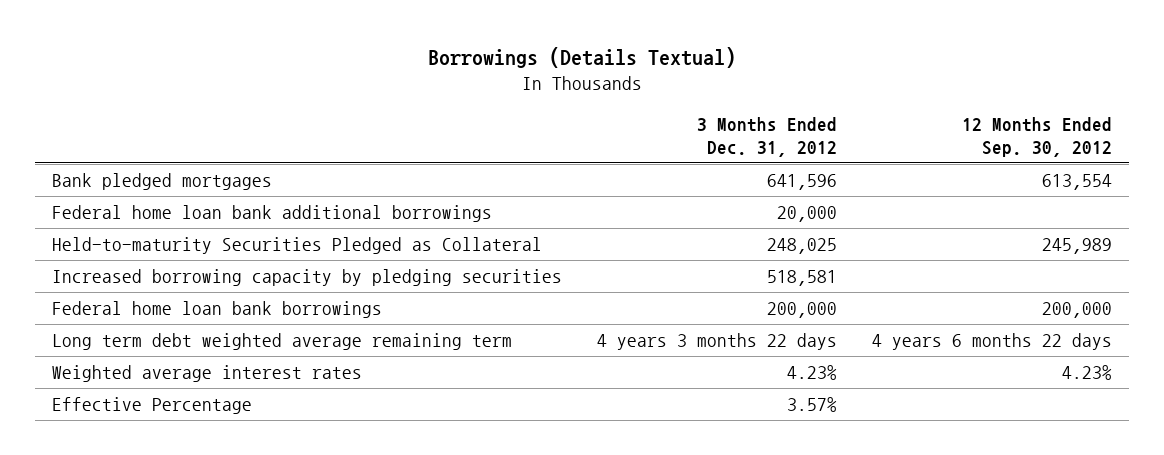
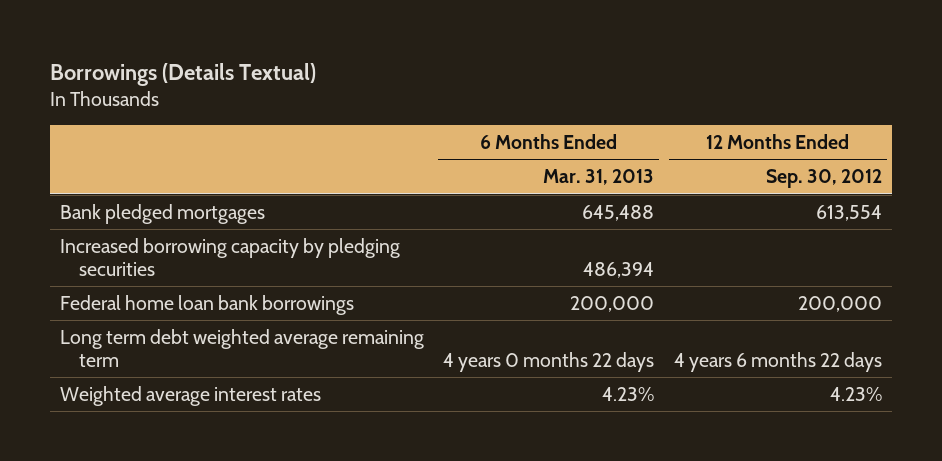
- | 3 Months Ended Dec. 31, 2012 | 12 Months Ended Sep. 30, 2012
+ | 6 Months Ended Mar. 31, 2013 | 12 Months Ended Sep. 30, 2012
- Federal home loan bank additional borrowings | 20,000 |
- Held-to-maturity Securities Pledged as Collateral | 248,025 | 245,989
- Effective Percentage | 3.57% |

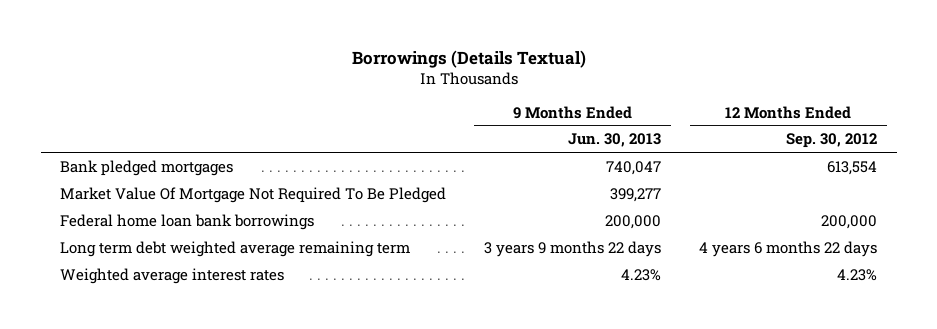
- | 6 Months Ended Mar. 31, 2013 | 12 Months Ended Sep. 30, 2012
+ | 9 Months Ended Jun. 30, 2013 | 12 Months Ended Sep. 30, 2012
- Increased borrowing capacity by pledging securities | 486,394 |
+ Market Value Of Mortgage Not Required To Be Pledged | 399,277 |

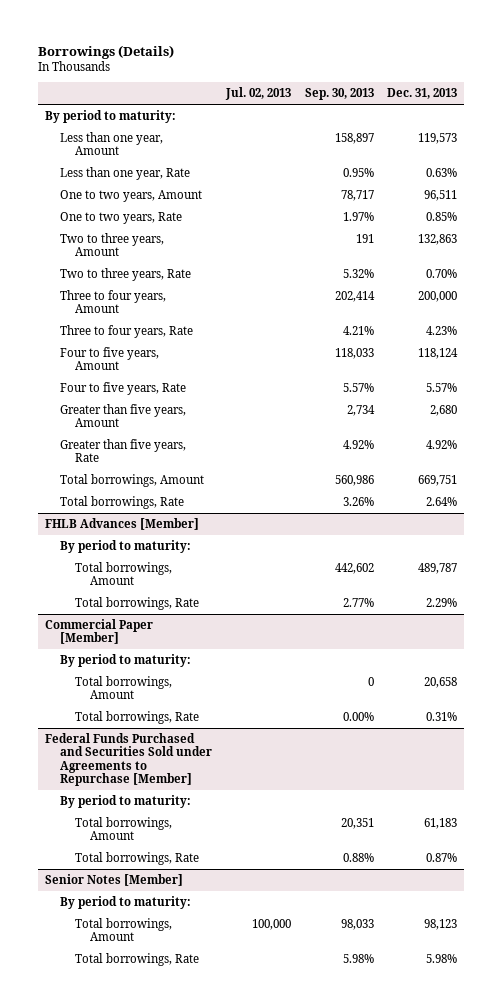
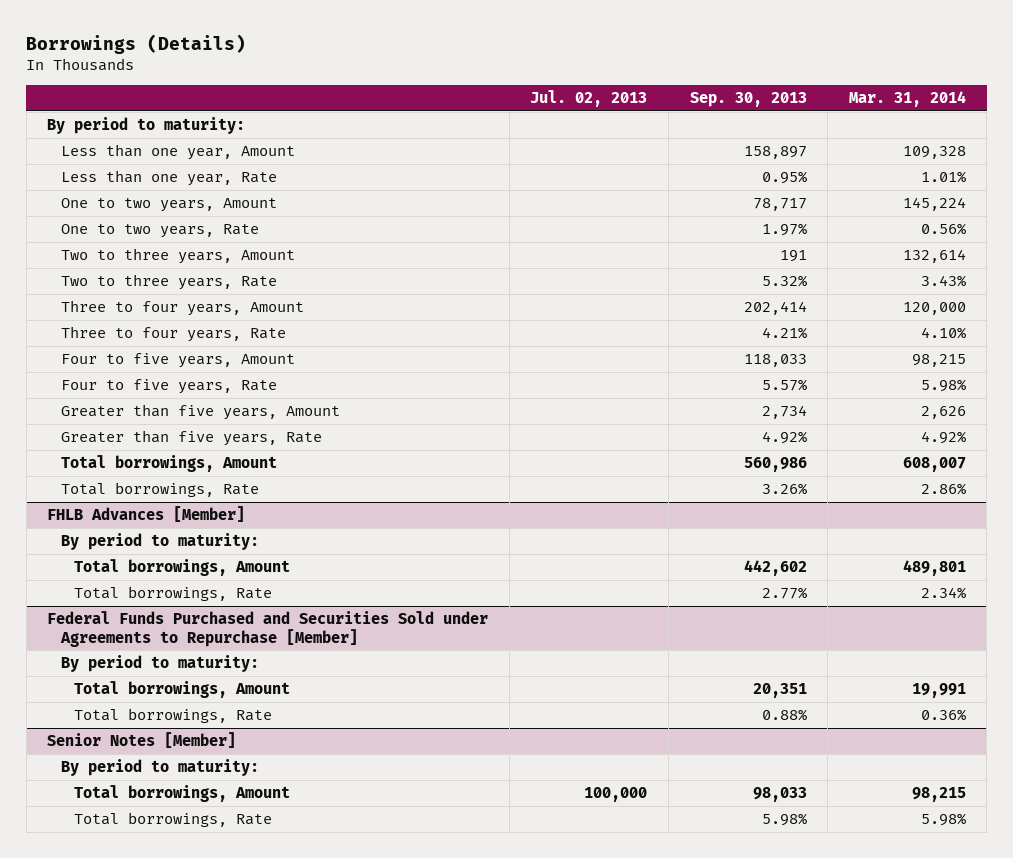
- | Jul. 02, 2013 | Sep. 30, 2013 | Dec. 31, 2013
+ | Jul. 02, 2013 | Sep. 30, 2013 | Mar. 31, 2014
- Commercial Paper [Member]
- By period to maturity:
- Total borrowings, Amount | | 0 | 20,658
- Total borrowings, Rate | | 0.00% | 0.31%

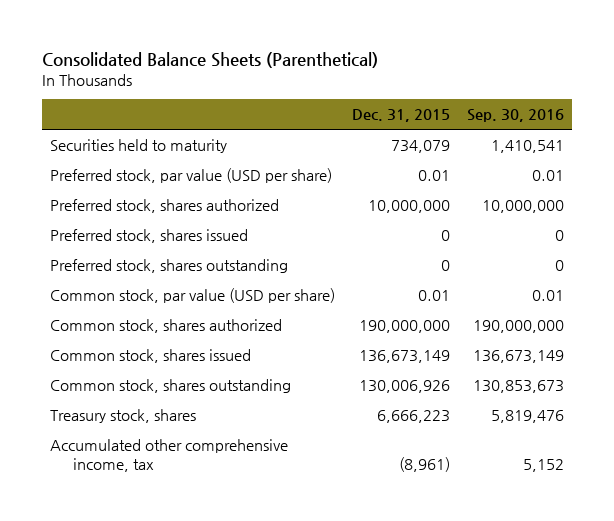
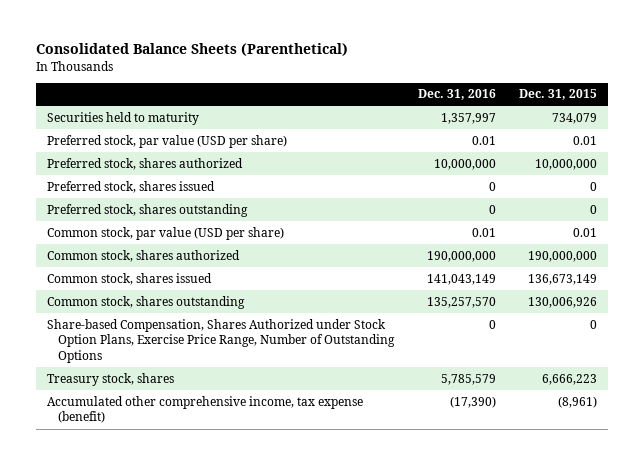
- | Dec. 31, 2015 | Sep. 30, 2016
+ | Dec. 31, 2016 | Dec. 31, 2015
+ Share-based Compensation, Shares Authorized under Stock Option Plans, Exercise Price Range, Number of Outstanding Options | 0 | 0
- Accumulated other comprehensive income, tax | (8,961) | 5,152
+ Accumulated other comprehensive income, tax expense (benefit) | (17,390) | (8,961)

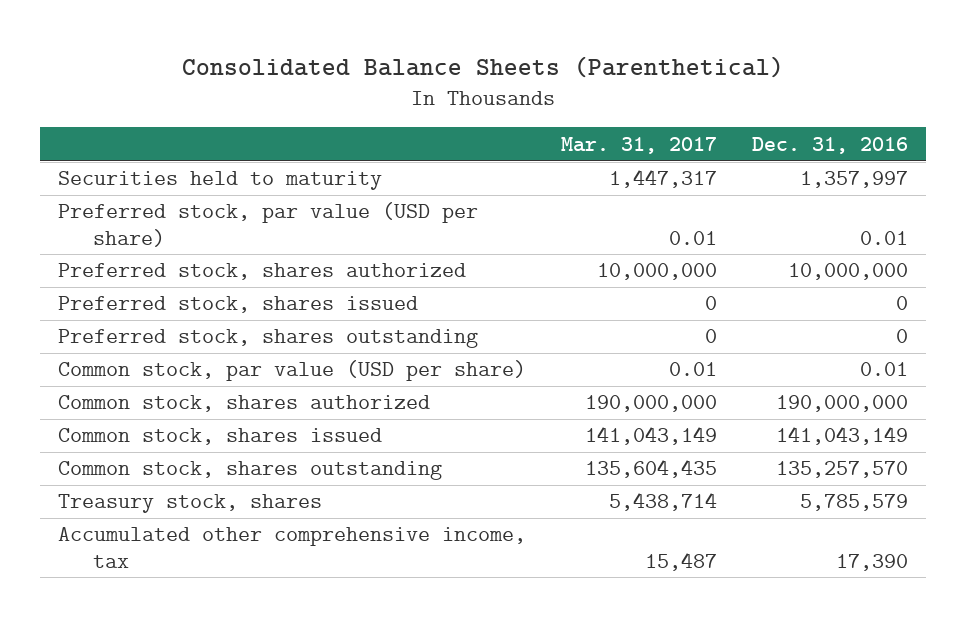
- | Dec. 31, 2016 | Dec. 31, 2015
+ | Mar. 31, 2017 | Dec. 31, 2016
- Share-based Compensation, Shares Authorized under Stock Option Plans, Exercise Price Range, Number of Outstanding Options | 0 | 0
- Accumulated other comprehensive income, tax expense (benefit) | (17,390) | (8,961)
+ Accumulated other comprehensive income, tax | 15,487 | 17,390

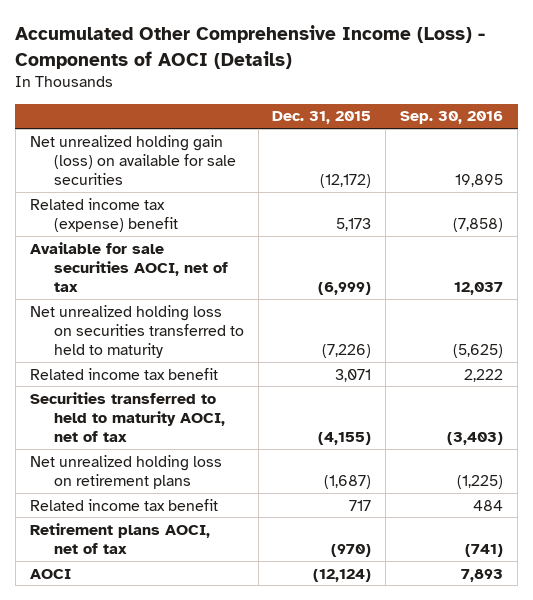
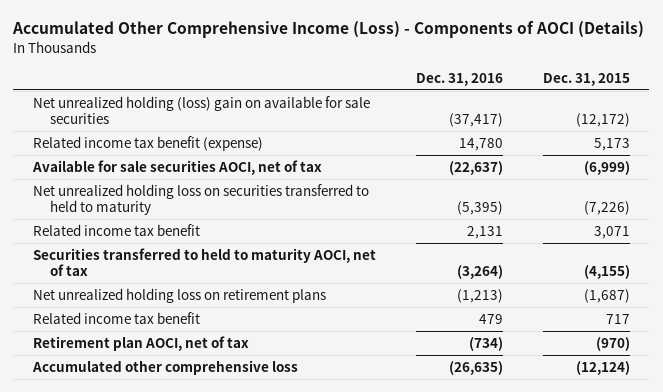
- | Dec. 31, 2015 | Sep. 30, 2016
+ | Dec. 31, 2016 | Dec. 31, 2015
- Net unrealized holding gain (loss) on available for sale securities | (12,172) | 19,895
- Related income tax (expense) benefit | 5,173 | (7,858)
+ Net unrealized holding (loss) gain on available for sale securities | (37,417) | (12,172)
+ Related income tax benefit (expense) | 14,780 | 5,173
- Retirement plans AOCI, net of tax | (970) | (741)
- AOCI | (12,124) | 7,893
+ Retirement plan AOCI, net of tax | (734) | (970)
+ Accumulated other comprehensive loss | (26,635) | (12,124)

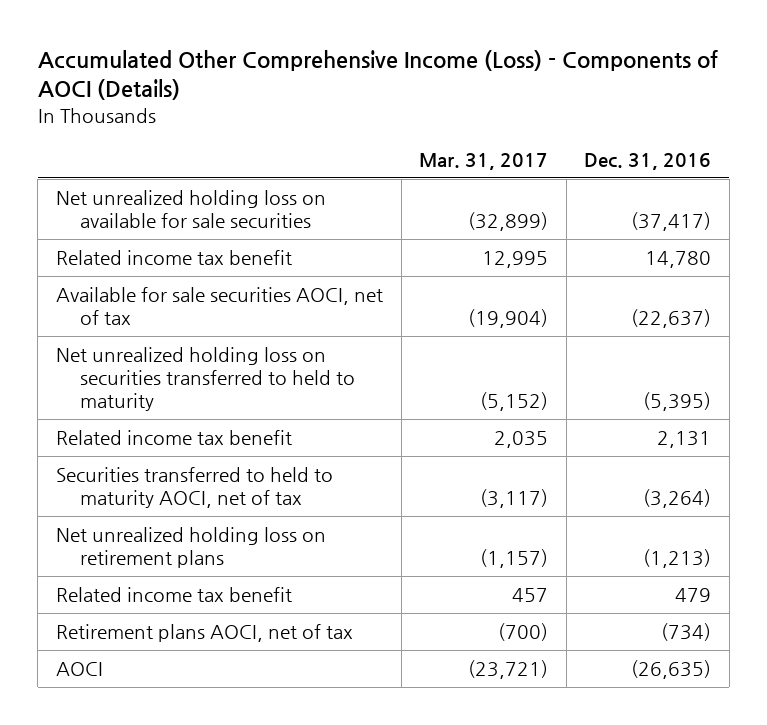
- | Dec. 31, 2016 | Dec. 31, 2015
+ | Mar. 31, 2017 | Dec. 31, 2016
- Net unrealized holding (loss) gain on available for sale securities | (37,417) | (12,172)
- Related income tax benefit (expense) | 14,780 | 5,173
+ Net unrealized holding loss on available for sale securities | (32,899) | (37,417)
+ Related income tax benefit | 12,995 | 14,780
- Retirement plan AOCI, net of tax | (734) | (970)
- Accumulated other comprehensive loss | (26,635) | (12,124)
+ Retirement plans AOCI, net of tax | (700) | (734)
+ AOCI | (23,721) | (26,635)

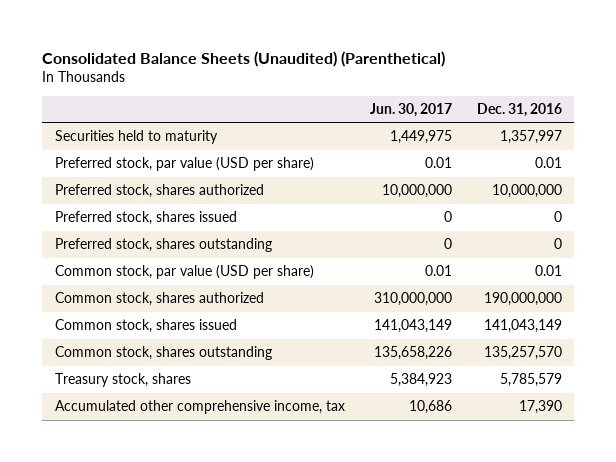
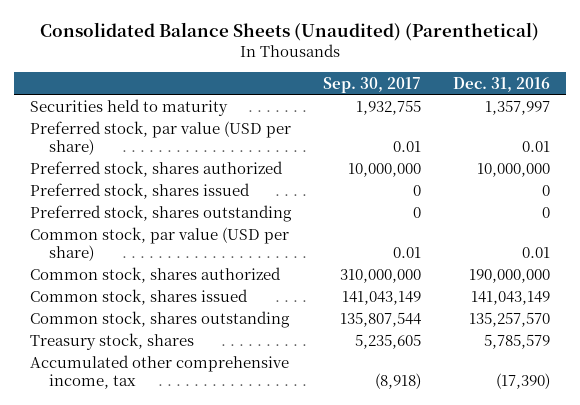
- | Jun. 30, 2017 | Dec. 31, 2016
+ | Sep. 30, 2017 | Dec. 31, 2016
- Accumulated other comprehensive income, tax | 10,686 | 17,390
+ Accumulated other comprehensive income, tax | (8,918) | (17,390)

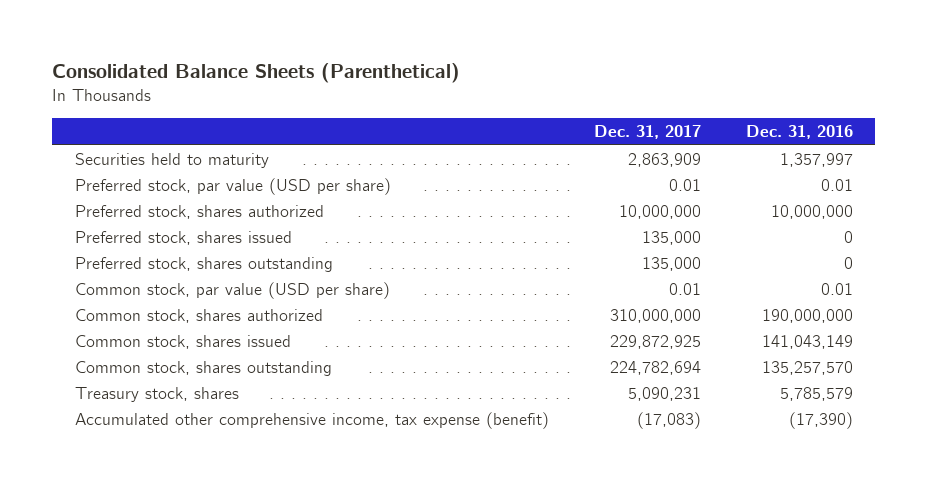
- Consolidated Balance Sheets (Unaudited) (Parenthetical)
+ Consolidated Balance Sheets (Parenthetical)
- | Sep. 30, 2017 | Dec. 31, 2016
+ | Dec. 31, 2017 | Dec. 31, 2016
- Accumulated other comprehensive income, tax | (8,918) | (17,390)
+ Accumulated other comprehensive income, tax expense (benefit) | (17,083) | (17,390)

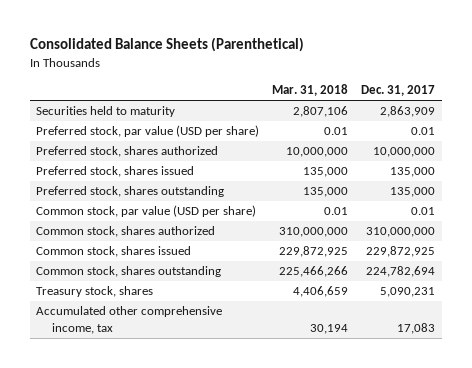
- | Dec. 31, 2017 | Dec. 31, 2016
+ | Mar. 31, 2018 | Dec. 31, 2017
- Accumulated other comprehensive income, tax expense (benefit) | (17,083) | (17,390)
+ Accumulated other comprehensive income, tax | 30,194 | 17,083

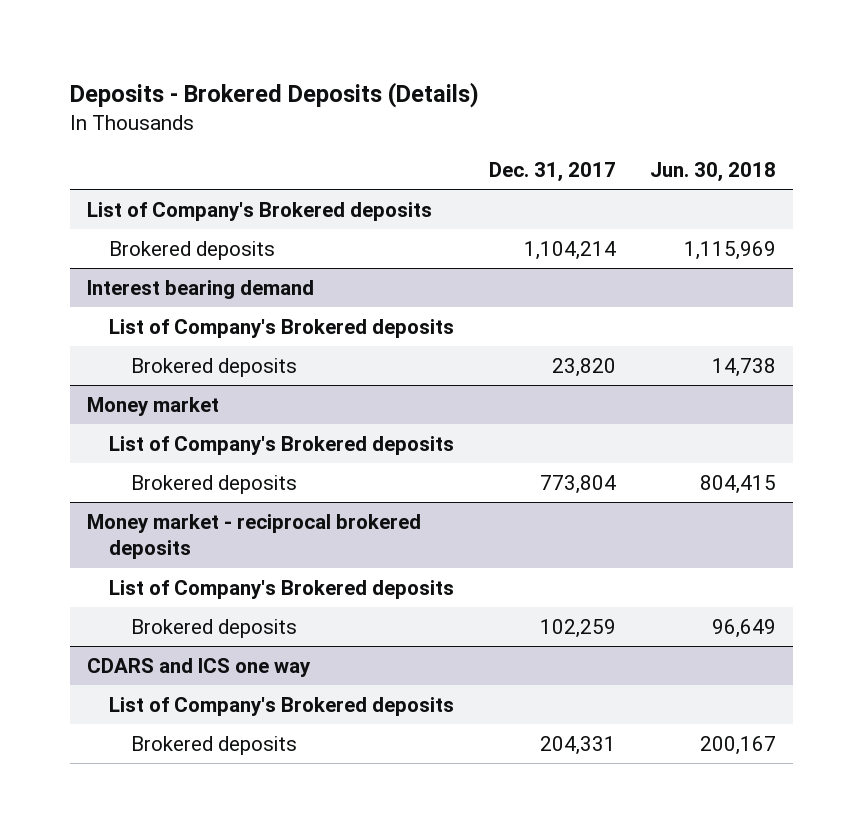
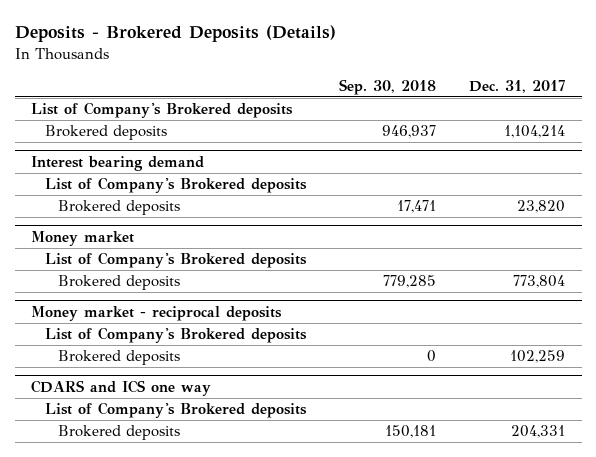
- | Dec. 31, 2017 | Jun. 30, 2018
+ | Sep. 30, 2018 | Dec. 31, 2017
- Money market - reciprocal brokered deposits
+ Money market - reciprocal deposits

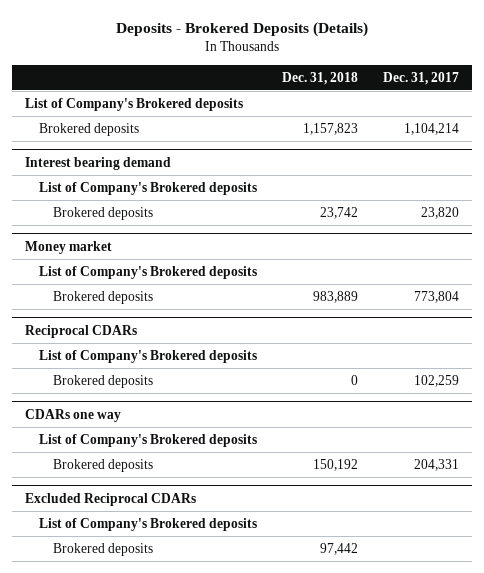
- | Sep. 30, 2018 | Dec. 31, 2017
+ | Dec. 31, 2018 | Dec. 31, 2017
- Money market - reciprocal deposits
+ Reciprocal CDARs
- CDARS and ICS one way
+ CDARs one way
+ Excluded Reciprocal CDARs
+ List of Company's Brokered deposits
+ Brokered deposits | 97,442 |

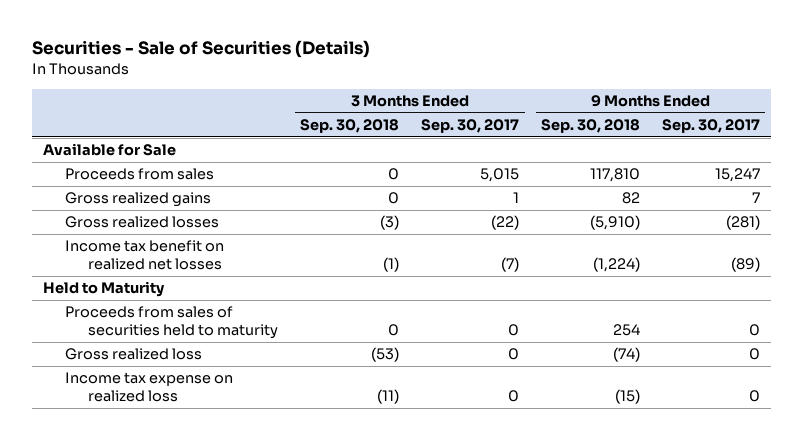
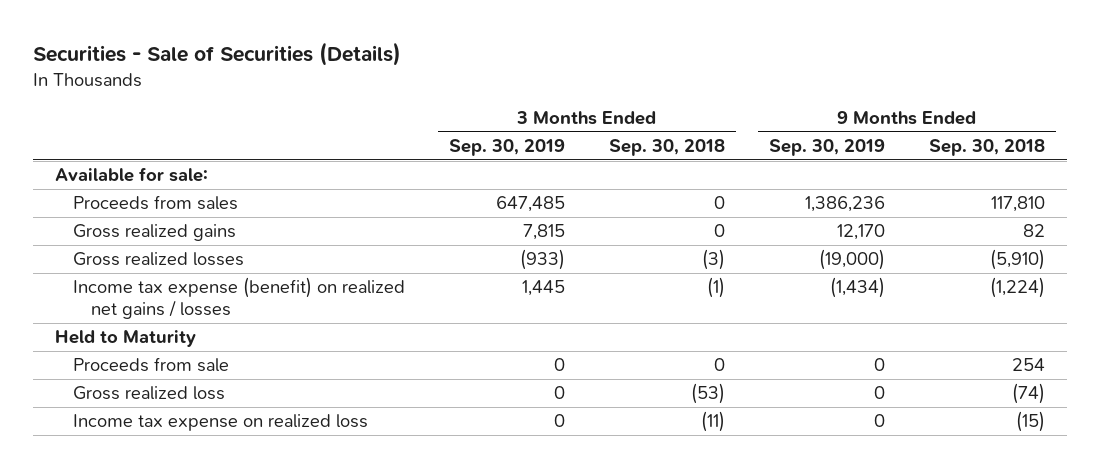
- | 3 Months Ended Sep. 30, 2018 | 3 Months Ended Sep. 30, 2017 | 9 Months Ended Sep. 30, 2018 | 9 Months Ended Sep. 30, 2017
+ | 3 Months Ended Sep. 30, 2019 | 3 Months Ended Sep. 30, 2018 | 9 Months Ended Sep. 30, 2019 | 9 Months Ended Sep. 30, 2018
- Available for Sale
+ Available for sale:
- Income tax benefit on realized net losses | (1) | (7) | (1,224) | (89)
+ Income tax expense (benefit) on realized net gains / losses | 1,445 | (1) | (1,434) | (1,224)
- Proceeds from sales of securities held to maturity | 0 | 0 | 254 | 0
+ Proceeds from sale | 0 | 0 | 0 | 254

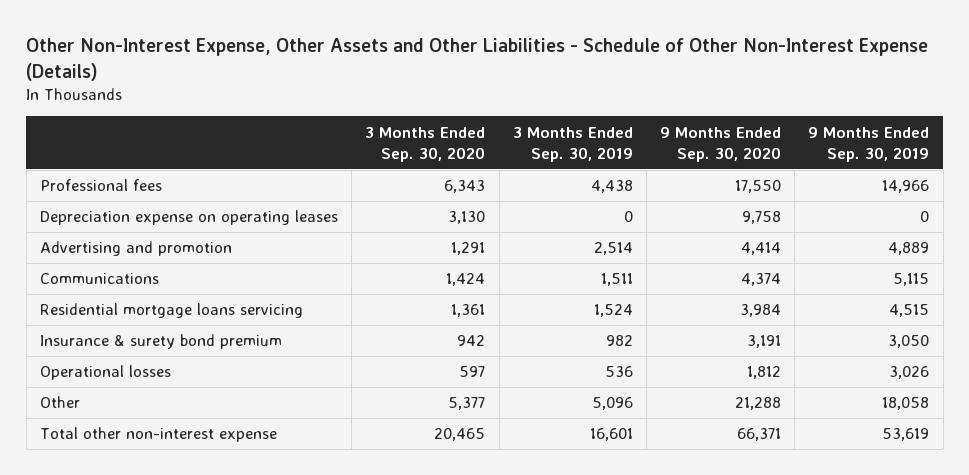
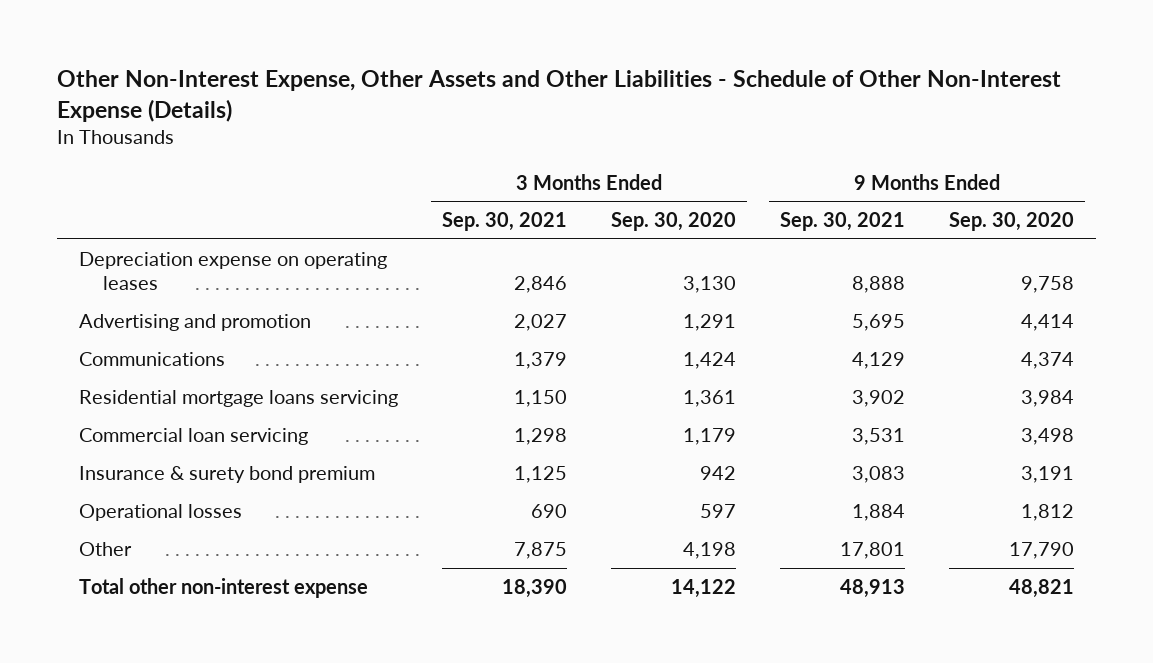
- | 3 Months Ended Sep. 30, 2020 | 3 Months Ended Sep. 30, 2019 | 9 Months Ended Sep. 30, 2020 | 9 Months Ended Sep. 30, 2019
+ | 3 Months Ended Sep. 30, 2021 | 3 Months Ended Sep. 30, 2020 | 9 Months Ended Sep. 30, 2021 | 9 Months Ended Sep. 30, 2020
- Professional fees | 6,343 | 4,438 | 17,550 | 14,966
+ Commercial loan servicing | 1,298 | 1,179 | 3,531 | 3,498
- Other | 5,377 | 5,096 | 21,288 | 18,058
- Total other non-interest expense | 20,465 | 16,601 | 66,371 | 53,619
+ Other | 7,875 | 4,198 | 17,801 | 17,790
+ Total other non-interest expense | 18,390 | 14,122 | 48,913 | 48,821

